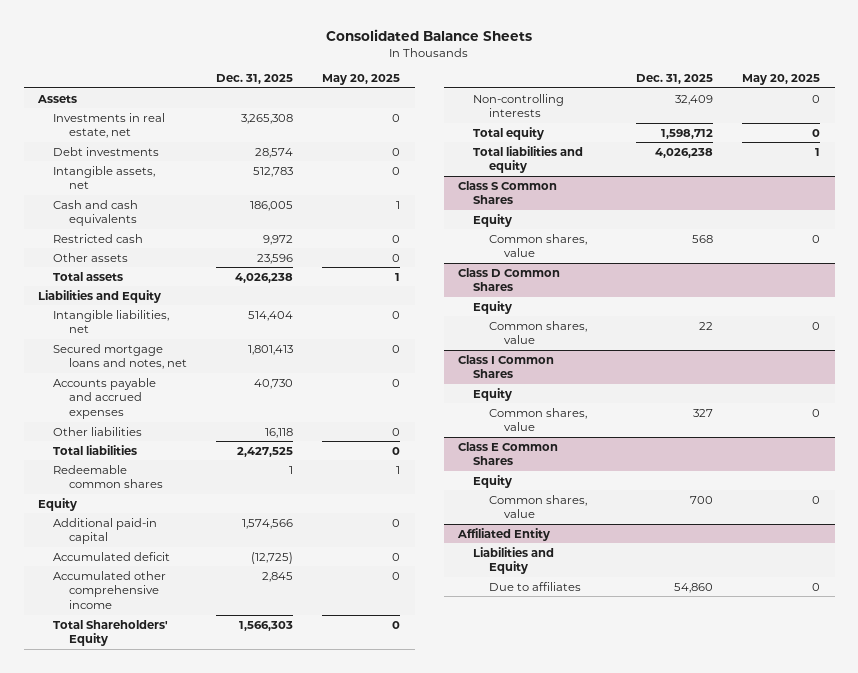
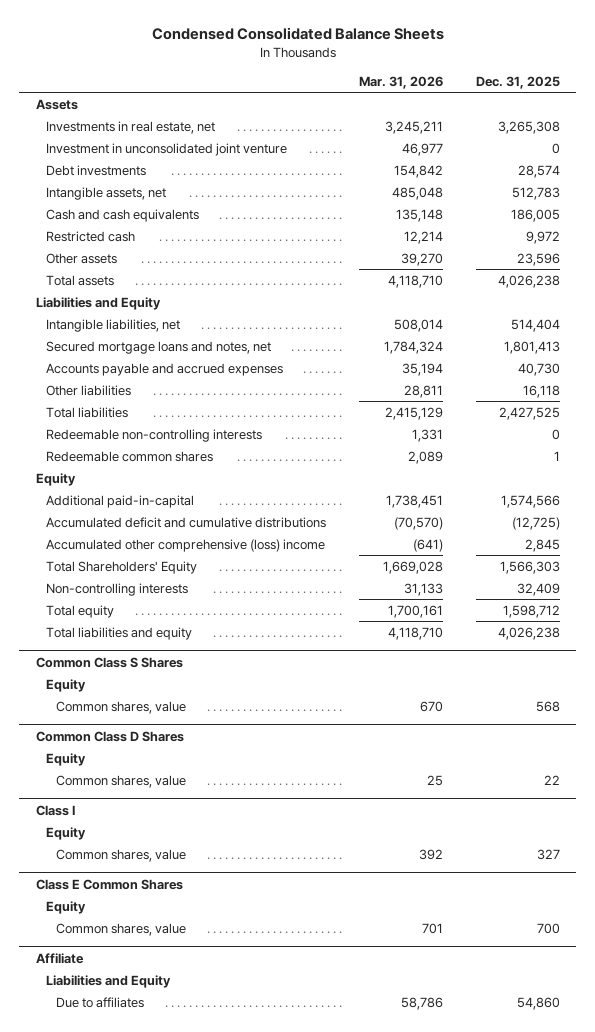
- Consolidated Balance Sheets
+ Condensed Consolidated Balance Sheets
- | Dec. 31, 2025 | May 20, 2025
+ | Mar. 31, 2026 | Dec. 31, 2025
+ Investment in unconsolidated joint venture | 46,977 | 0
+ Redeemable non-controlling interests | 1,331 | 0
- Additional paid-in capital | 1,574,566 | 0
- Accumulated deficit | (12,725) | 0
- Accumulated other comprehensive income | 2,845 | 0
+ Additional paid-in-capital | 1,738,451 | 1,574,566
+ Accumulated deficit and cumulative distributions | (70,570) | (12,725)
+ Accumulated other comprehensive (loss) income | (641) | 2,845
- Class S Common Shares
+ Common Class S Shares
- Class D Common Shares
+ Common Class D Shares
- Class I Common Shares
+ Class I
- Affiliated Entity
+ Affiliate

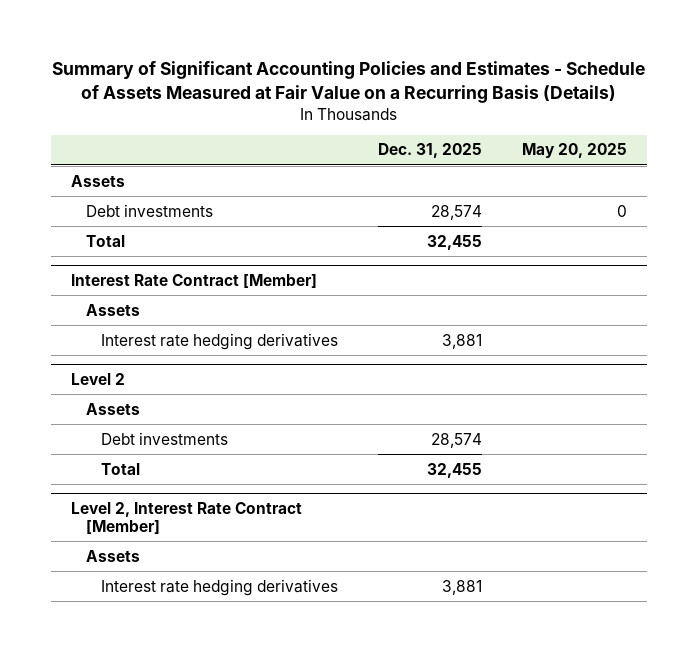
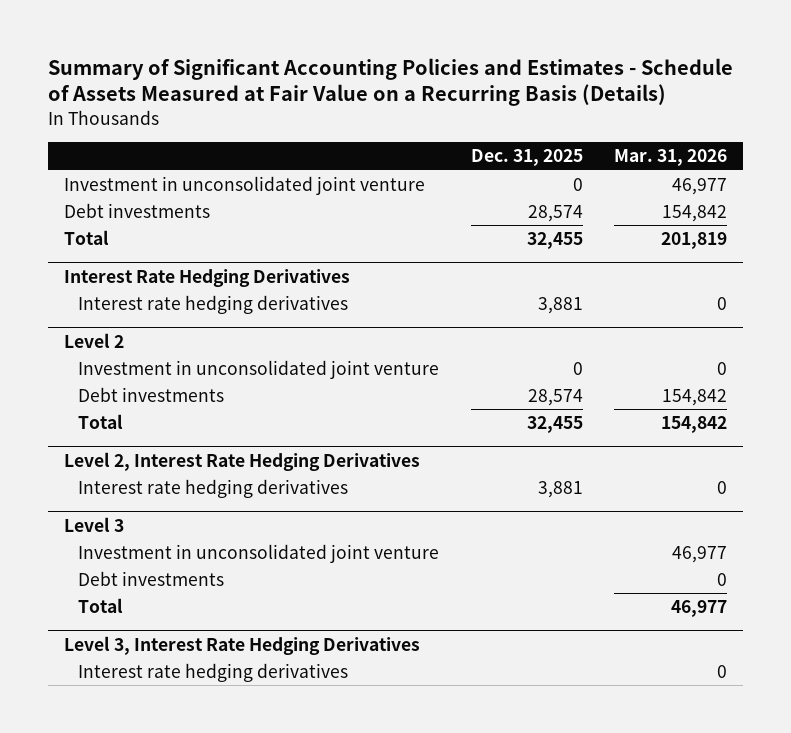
- | Dec. 31, 2025 | May 20, 2025
+ | Dec. 31, 2025 | Mar. 31, 2026
- Assets
+ Investment in unconsolidated joint venture | 0 | 46,977
- Interest Rate Contract [Member]
- Assets
+ Interest Rate Hedging Derivatives
@ Level 2
- Assets
+ Investment in unconsolidated joint venture | 0 | 0
- Level 2, Interest Rate Contract [Member]
- Assets
+ Level 2, Interest Rate Hedging Derivatives
+ Level 3
+ Investment in unconsolidated joint venture | | 46,977
+ Debt investments | | 0
+ Total | | 46,977
+ Level 3, Interest Rate Hedging Derivatives
+ Interest rate hedging derivatives | | 0

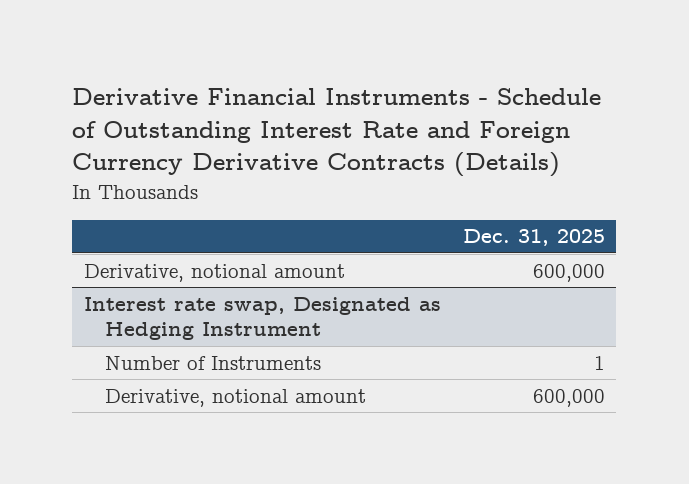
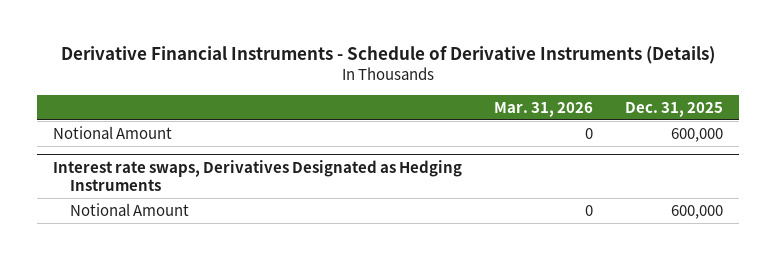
- Derivative Financial Instruments - Schedule of Outstanding Interest Rate and Foreign Currency Derivative Contracts (Details)
+ Derivative Financial Instruments - Schedule of Derivative Instruments (Details)
- | Dec. 31, 2025
+ | Mar. 31, 2026 | Dec. 31, 2025
- Derivative, notional amount | 600,000
- Interest rate swap, Designated as Hedging Instrument
- Number of Instruments | 1
- Derivative, notional amount | 600,000
+ Notional Amount | 0 | 600,000
+ Interest rate swaps, Derivatives Designated as Hedging Instruments
+ Notional Amount | 0 | 600,000

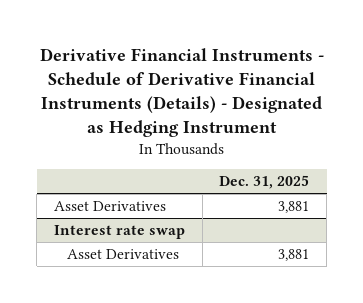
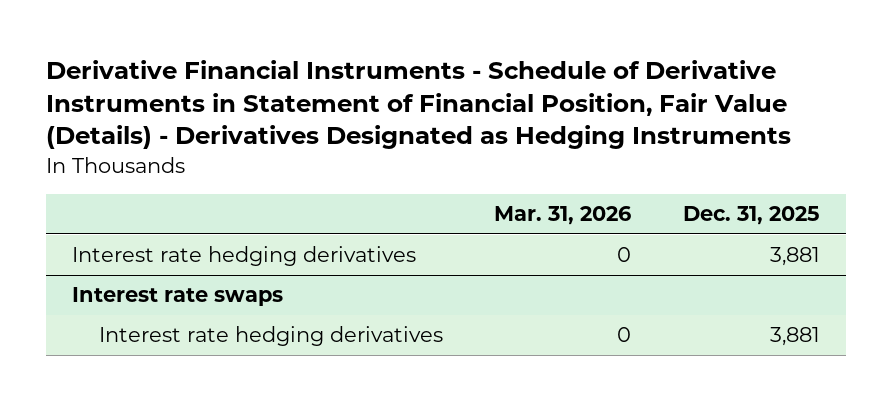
- Derivative Financial Instruments - Schedule of Derivative Financial Instruments (Details) - Designated as Hedging Instrument
+ Derivative Financial Instruments - Schedule of Derivative Instruments in Statement of Financial Position, Fair Value (Details) - Derivatives Designated as Hedging Instruments
- | Dec. 31, 2025
+ | Mar. 31, 2026 | Dec. 31, 2025
- Asset Derivatives | 3,881
- Interest rate swap
- Asset Derivatives | 3,881
+ Interest rate hedging derivatives | 0 | 3,881
+ Interest rate swaps
+ Interest rate hedging derivatives | 0 | 3,881

